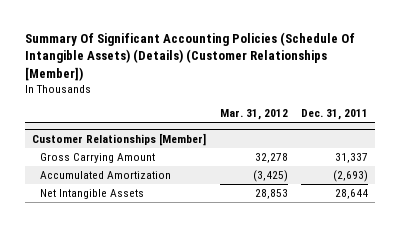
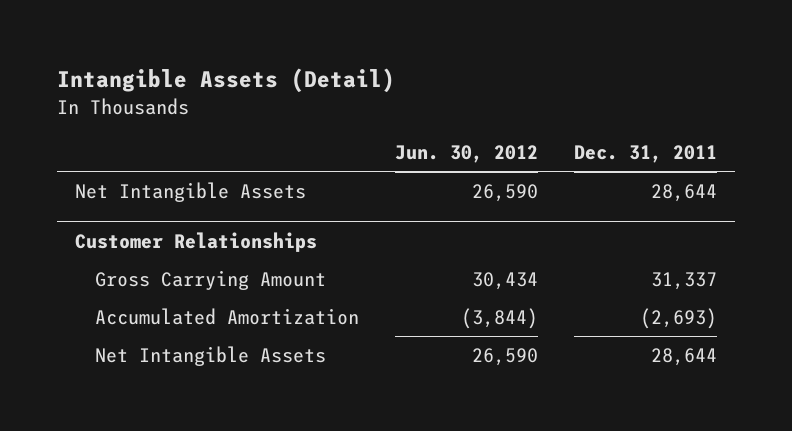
- Summary Of Significant Accounting Policies (Schedule Of Intangible Assets) (Details) (Customer Relationships [Member])
+ Intangible Assets (Detail)
- | Mar. 31, 2012 | Dec. 31, 2011
+ | Jun. 30, 2012 | Dec. 31, 2011
- Customer Relationships [Member]
+ Net Intangible Assets | 26,590 | 28,644
+ Customer Relationships

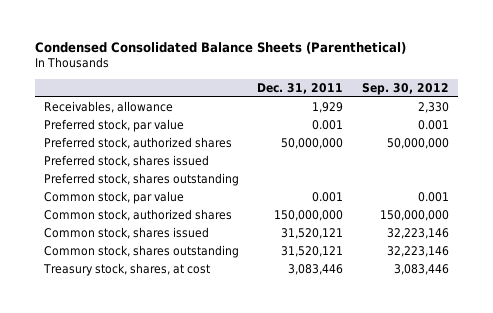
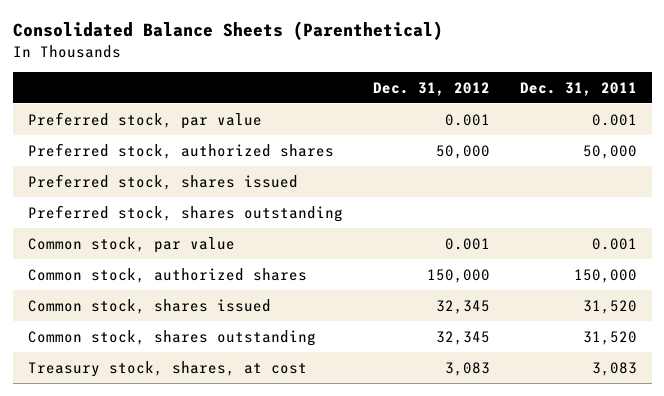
- Condensed Consolidated Balance Sheets (Parenthetical)
+ Consolidated Balance Sheets (Parenthetical)
- | Dec. 31, 2011 | Sep. 30, 2012
+ | Dec. 31, 2012 | Dec. 31, 2011
- Receivables, allowance | 1,929 | 2,330
- Preferred stock, authorized shares | 50,000,000 | 50,000,000
+ Preferred stock, authorized shares | 50,000 | 50,000
- Common stock, authorized shares | 150,000,000 | 150,000,000
- Common stock, shares issued | 31,520,121 | 32,223,146
- Common stock, shares outstanding | 31,520,121 | 32,223,146
- Treasury stock, shares, at cost | 3,083,446 | 3,083,446
+ Common stock, authorized shares | 150,000 | 150,000
+ Common stock, shares issued | 32,345 | 31,520
+ Common stock, shares outstanding | 32,345 | 31,520
+ Treasury stock, shares, at cost | 3,083 | 3,083

